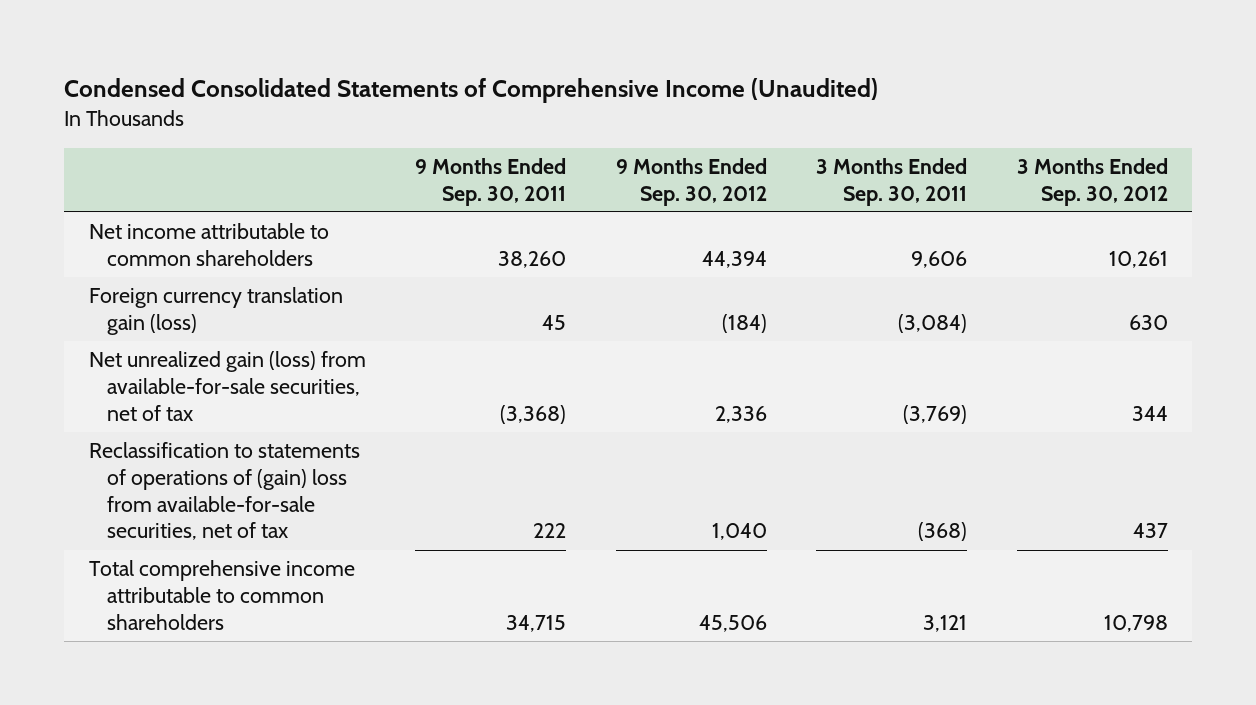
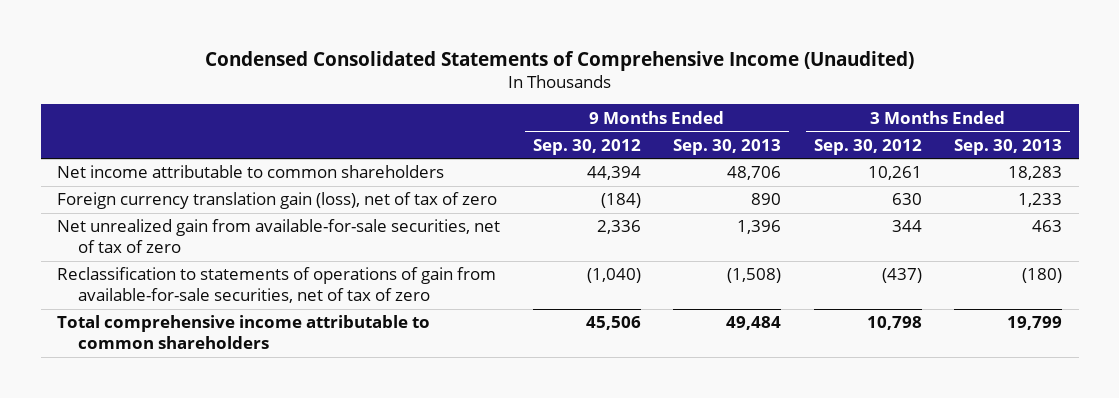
- | 9 Months Ended Sep. 30, 2011 | 9 Months Ended Sep. 30, 2012 | 3 Months Ended Sep. 30, 2011 | 3 Months Ended Sep. 30, 2012
+ | 9 Months Ended Sep. 30, 2012 | 9 Months Ended Sep. 30, 2013 | 3 Months Ended Sep. 30, 2012 | 3 Months Ended Sep. 30, 2013
- Foreign currency translation gain (loss) | 45 | (184) | (3,084) | 630
- Net unrealized gain (loss) from available-for-sale securities, net of tax | (3,368) | 2,336 | (3,769) | 344
- Reclassification to statements of operations of (gain) loss from available-for-sale securities, net of tax | 222 | 1,040 | (368) | 437
+ Foreign currency translation gain (loss), net of tax of zero | (184) | 890 | 630 | 1,233
+ Net unrealized gain from available-for-sale securities, net of tax of zero | 2,336 | 1,396 | 344 | 463
+ Reclassification to statements of operations of gain from available-for-sale securities, net of tax of zero | (1,040) | (1,508) | (437) | (180)

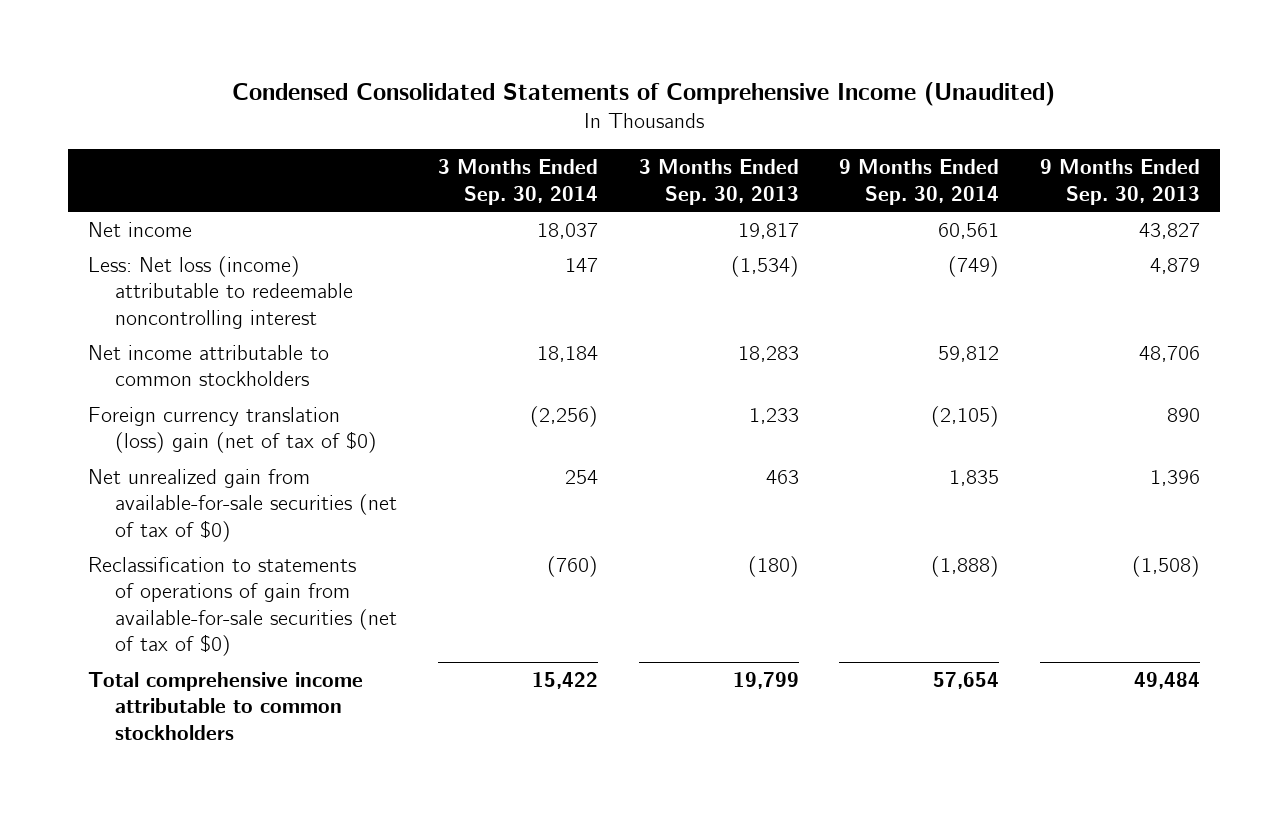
- | 9 Months Ended Sep. 30, 2012 | 9 Months Ended Sep. 30, 2013 | 3 Months Ended Sep. 30, 2012 | 3 Months Ended Sep. 30, 2013
+ | 3 Months Ended Sep. 30, 2014 | 3 Months Ended Sep. 30, 2013 | 9 Months Ended Sep. 30, 2014 | 9 Months Ended Sep. 30, 2013
- Net income attributable to common shareholders | 44,394 | 48,706 | 10,261 | 18,283
- Foreign currency translation gain (loss), net of tax of zero | (184) | 890 | 630 | 1,233
- Net unrealized gain from available-for-sale securities, net of tax of zero | 2,336 | 1,396 | 344 | 463
- Reclassification to statements of operations of gain from available-for-sale securities, net of tax of zero | (1,040) | (1,508) | (437) | (180)
- Total comprehensive income attributable to common shareholders | 45,506 | 49,484 | 10,798 | 19,799
+ Net income | 18,037 | 19,817 | 60,561 | 43,827
+ Less: Net loss (income) attributable to redeemable noncontrolling interest | 147 | (1,534) | (749) | 4,879
+ Net income attributable to common stockholders | 18,184 | 18,283 | 59,812 | 48,706
+ Foreign currency translation (loss) gain (net of tax of $0) | (2,256) | 1,233 | (2,105) | 890
+ Net unrealized gain from available-for-sale securities (net of tax of $0) | 254 | 463 | 1,835 | 1,396
+ Reclassification to statements of operations of gain from available-for-sale securities (net of tax of $0) | (760) | (180) | (1,888) | (1,508)
+ Total comprehensive income attributable to common stockholders | 15,422 | 19,799 | 57,654 | 49,484

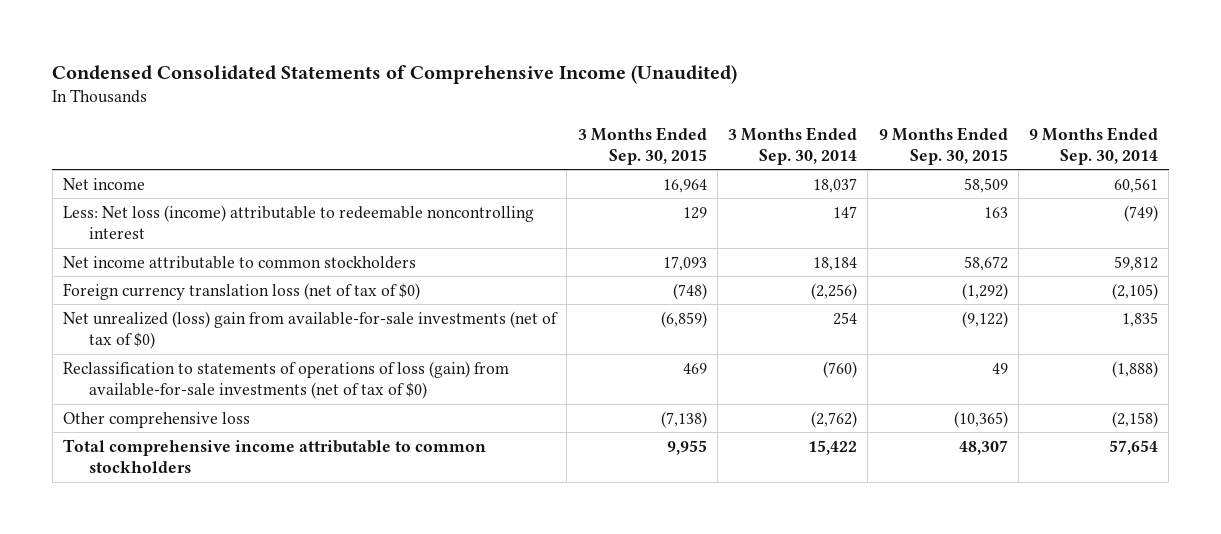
- | 3 Months Ended Sep. 30, 2014 | 3 Months Ended Sep. 30, 2013 | 9 Months Ended Sep. 30, 2014 | 9 Months Ended Sep. 30, 2013
+ | 3 Months Ended Sep. 30, 2015 | 3 Months Ended Sep. 30, 2014 | 9 Months Ended Sep. 30, 2015 | 9 Months Ended Sep. 30, 2014
- Foreign currency translation (loss) gain (net of tax of $0) | (2,256) | 1,233 | (2,105) | 890
- Net unrealized gain from available-for-sale securities (net of tax of $0) | 254 | 463 | 1,835 | 1,396
- Reclassification to statements of operations of gain from available-for-sale securities (net of tax of $0) | (760) | (180) | (1,888) | (1,508)
+ Foreign currency translation loss (net of tax of $0) | (748) | (2,256) | (1,292) | (2,105)
+ Net unrealized (loss) gain from available-for-sale investments (net of tax of $0) | (6,859) | 254 | (9,122) | 1,835
+ Reclassification to statements of operations of loss (gain) from available-for-sale investments (net of tax of $0) | 469 | (760) | 49 | (1,888)
+ Other comprehensive loss | (7,138) | (2,762) | (10,365) | (2,158)

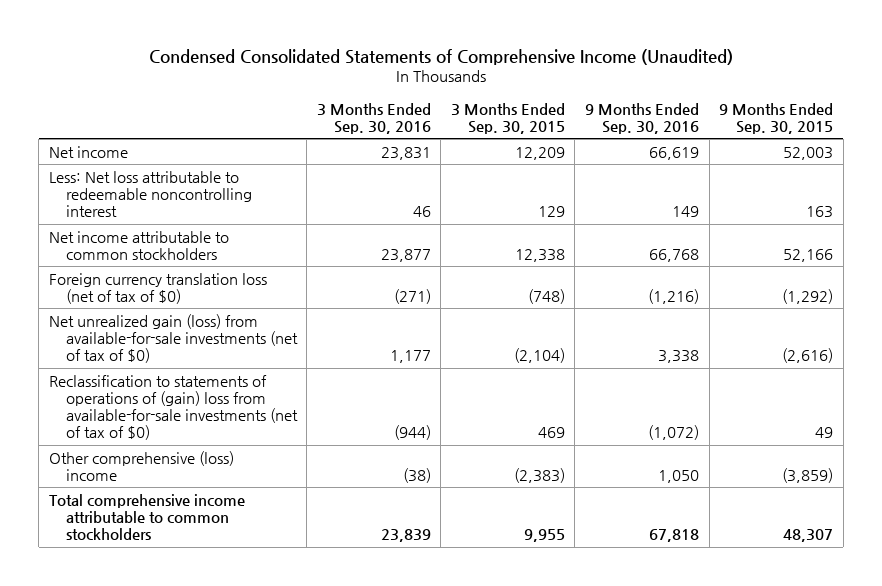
- | 3 Months Ended Sep. 30, 2015 | 3 Months Ended Sep. 30, 2014 | 9 Months Ended Sep. 30, 2015 | 9 Months Ended Sep. 30, 2014
+ | 3 Months Ended Sep. 30, 2016 | 3 Months Ended Sep. 30, 2015 | 9 Months Ended Sep. 30, 2016 | 9 Months Ended Sep. 30, 2015
- Net income | 16,964 | 18,037 | 58,509 | 60,561
- Less: Net loss (income) attributable to redeemable noncontrolling interest | 129 | 147 | 163 | (749)
- Net income attributable to common stockholders | 17,093 | 18,184 | 58,672 | 59,812
+ Net income | 23,831 | 12,209 | 66,619 | 52,003
+ Less: Net loss attributable to redeemable noncontrolling interest | 46 | 129 | 149 | 163
+ Net income attributable to common stockholders | 23,877 | 12,338 | 66,768 | 52,166
- Net unrealized (loss) gain from available-for-sale investments (net of tax of $0) | (6,859) | 254 | (9,122) | 1,835
- Reclassification to statements of operations of loss (gain) from available-for-sale investments (net of tax of $0) | 469 | (760) | 49 | (1,888)
- Other comprehensive loss | (7,138) | (2,762) | (10,365) | (2,158)
+ Net unrealized gain (loss) from available-for-sale investments (net of tax of $0) | 1,177 | (2,104) | 3,338 | (2,616)
+ Reclassification to statements of operations of (gain) loss from available-for-sale investments (net of tax of $0) | (944) | 469 | (1,072) | 49
+ Other comprehensive (loss) income | (38) | (2,383) | 1,050 | (3,859)

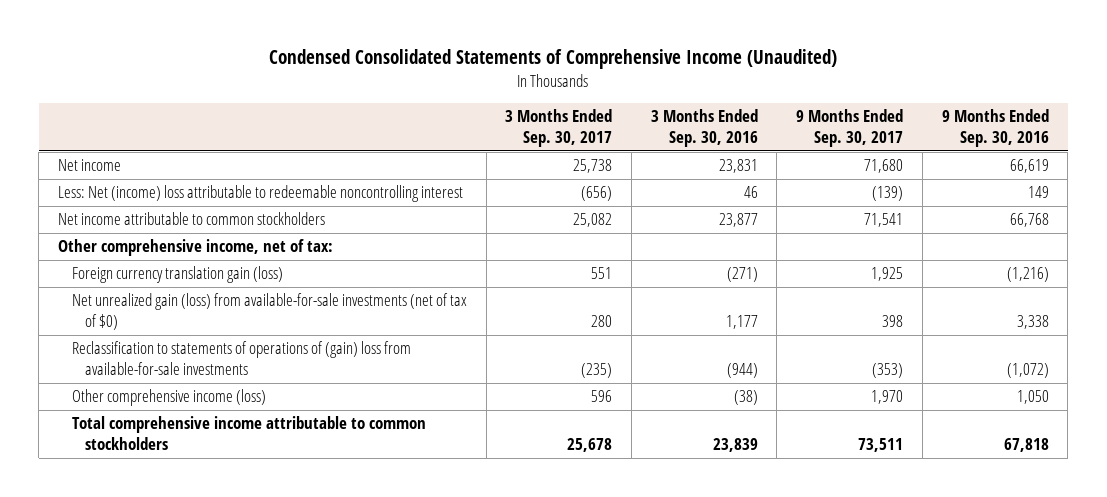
- | 3 Months Ended Sep. 30, 2016 | 3 Months Ended Sep. 30, 2015 | 9 Months Ended Sep. 30, 2016 | 9 Months Ended Sep. 30, 2015
+ | 3 Months Ended Sep. 30, 2017 | 3 Months Ended Sep. 30, 2016 | 9 Months Ended Sep. 30, 2017 | 9 Months Ended Sep. 30, 2016
- Less: Net loss attributable to redeemable noncontrolling interest | 46 | 129 | 149 | 163
+ Less: Net (income) loss attributable to redeemable noncontrolling interest | (656) | 46 | (139) | 149
- Foreign currency translation loss (net of tax of $0) | (271) | (748) | (1,216) | (1,292)
+ Other comprehensive income, net of tax:
+ Foreign currency translation gain (loss) | 551 | (271) | 1,925 | (1,216)
- Reclassification to statements of operations of (gain) loss from available-for-sale investments (net of tax of $0) | (944) | 469 | (1,072) | 49
- Other comprehensive (loss) income | (38) | (2,383) | 1,050 | (3,859)
+ Reclassification to statements of operations of (gain) loss from available-for-sale investments | (235) | (944) | (353) | (1,072)
+ Other comprehensive income (loss) | 596 | (38) | 1,970 | 1,050

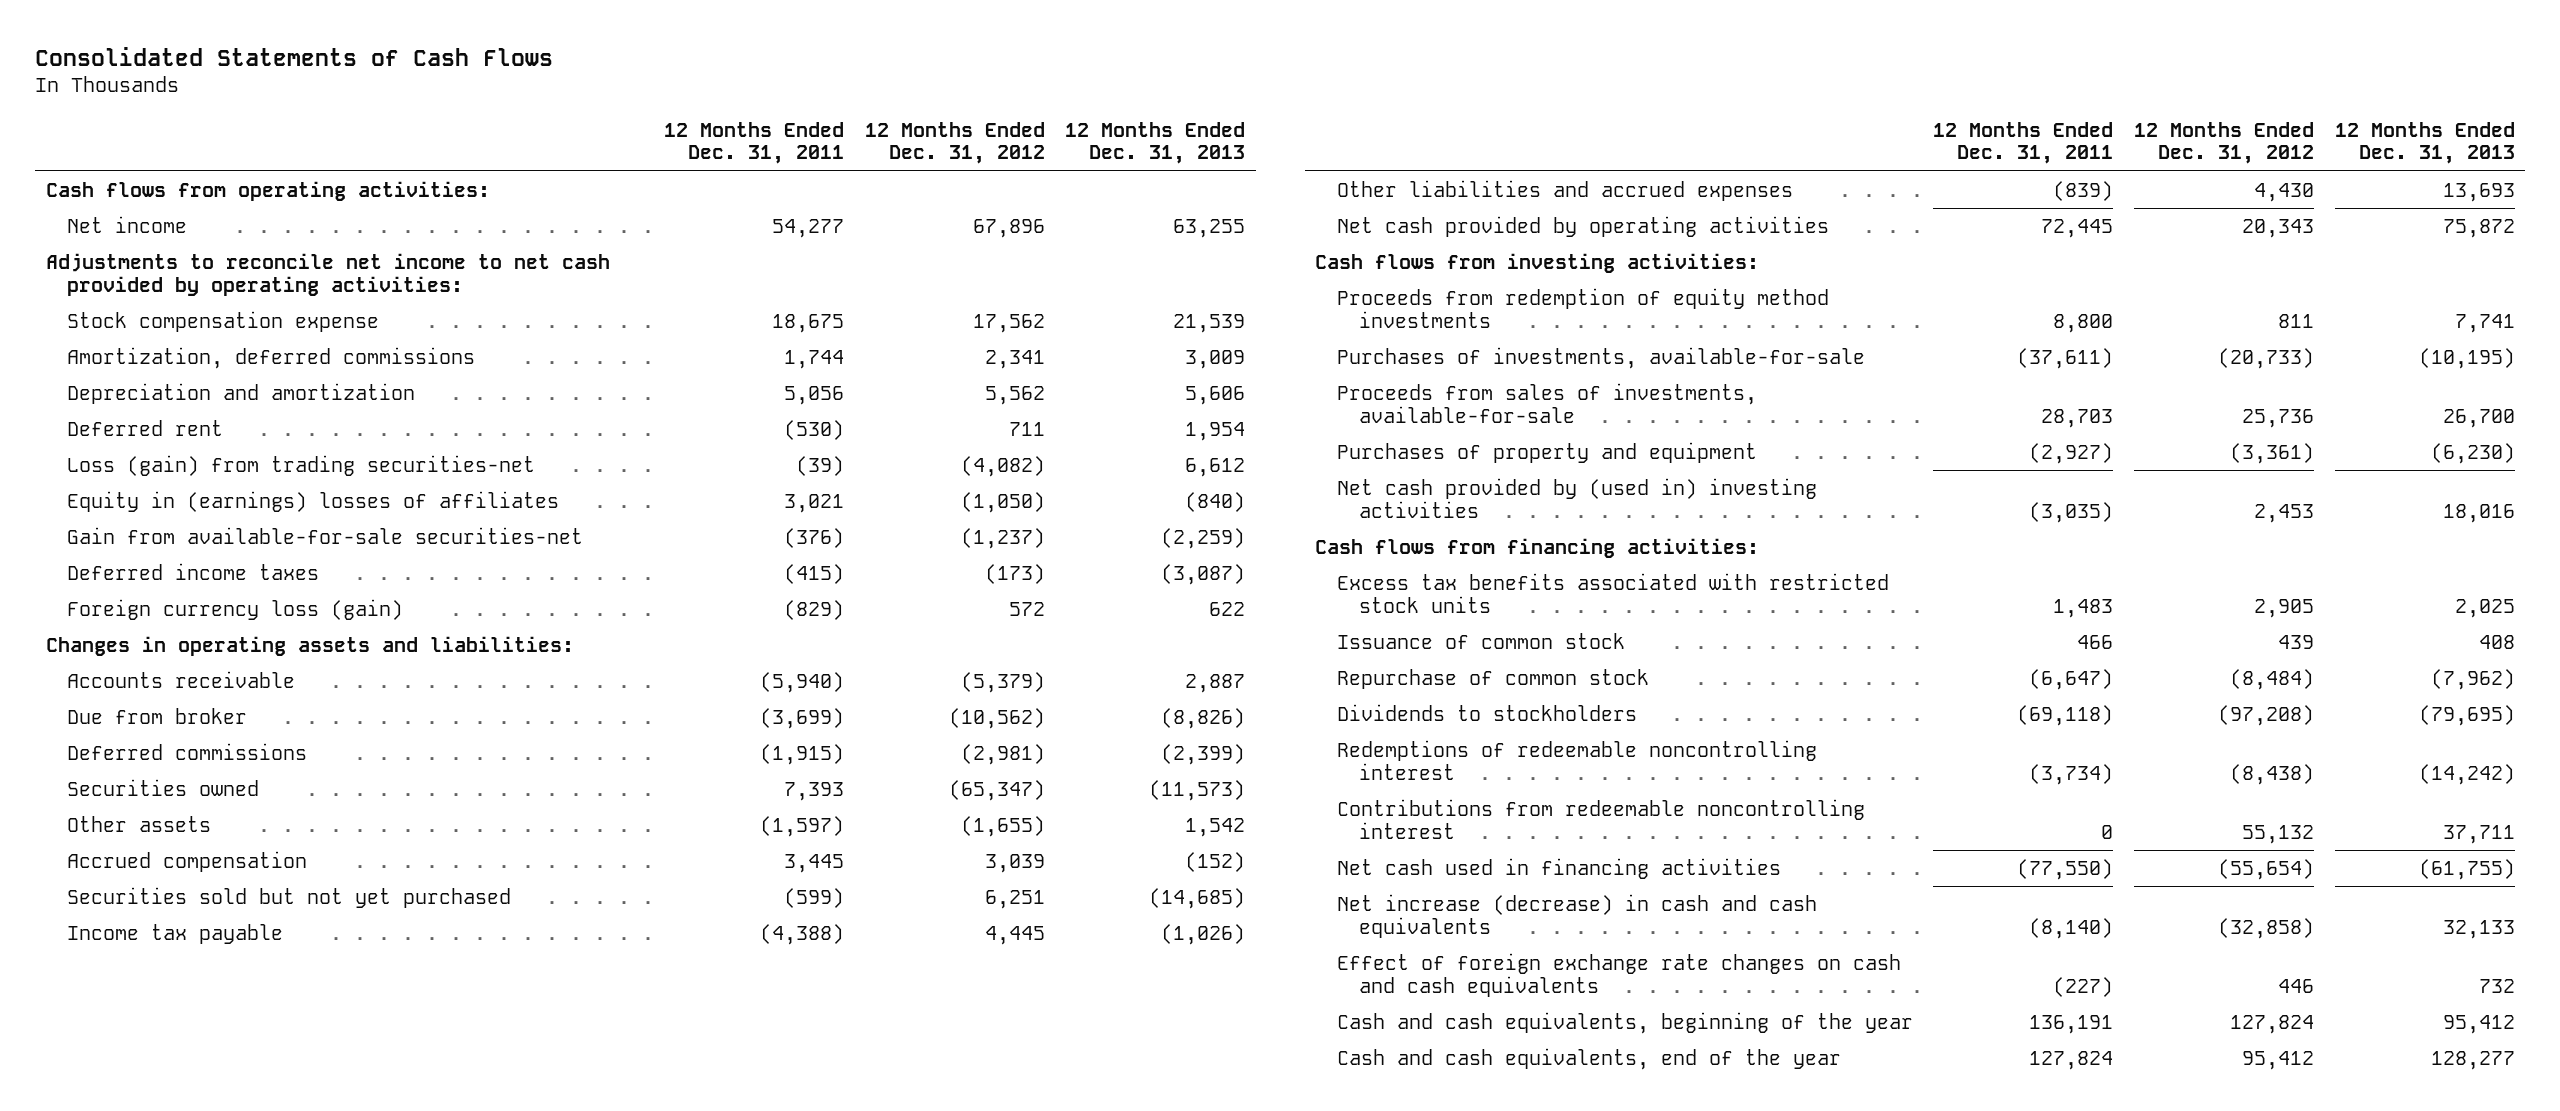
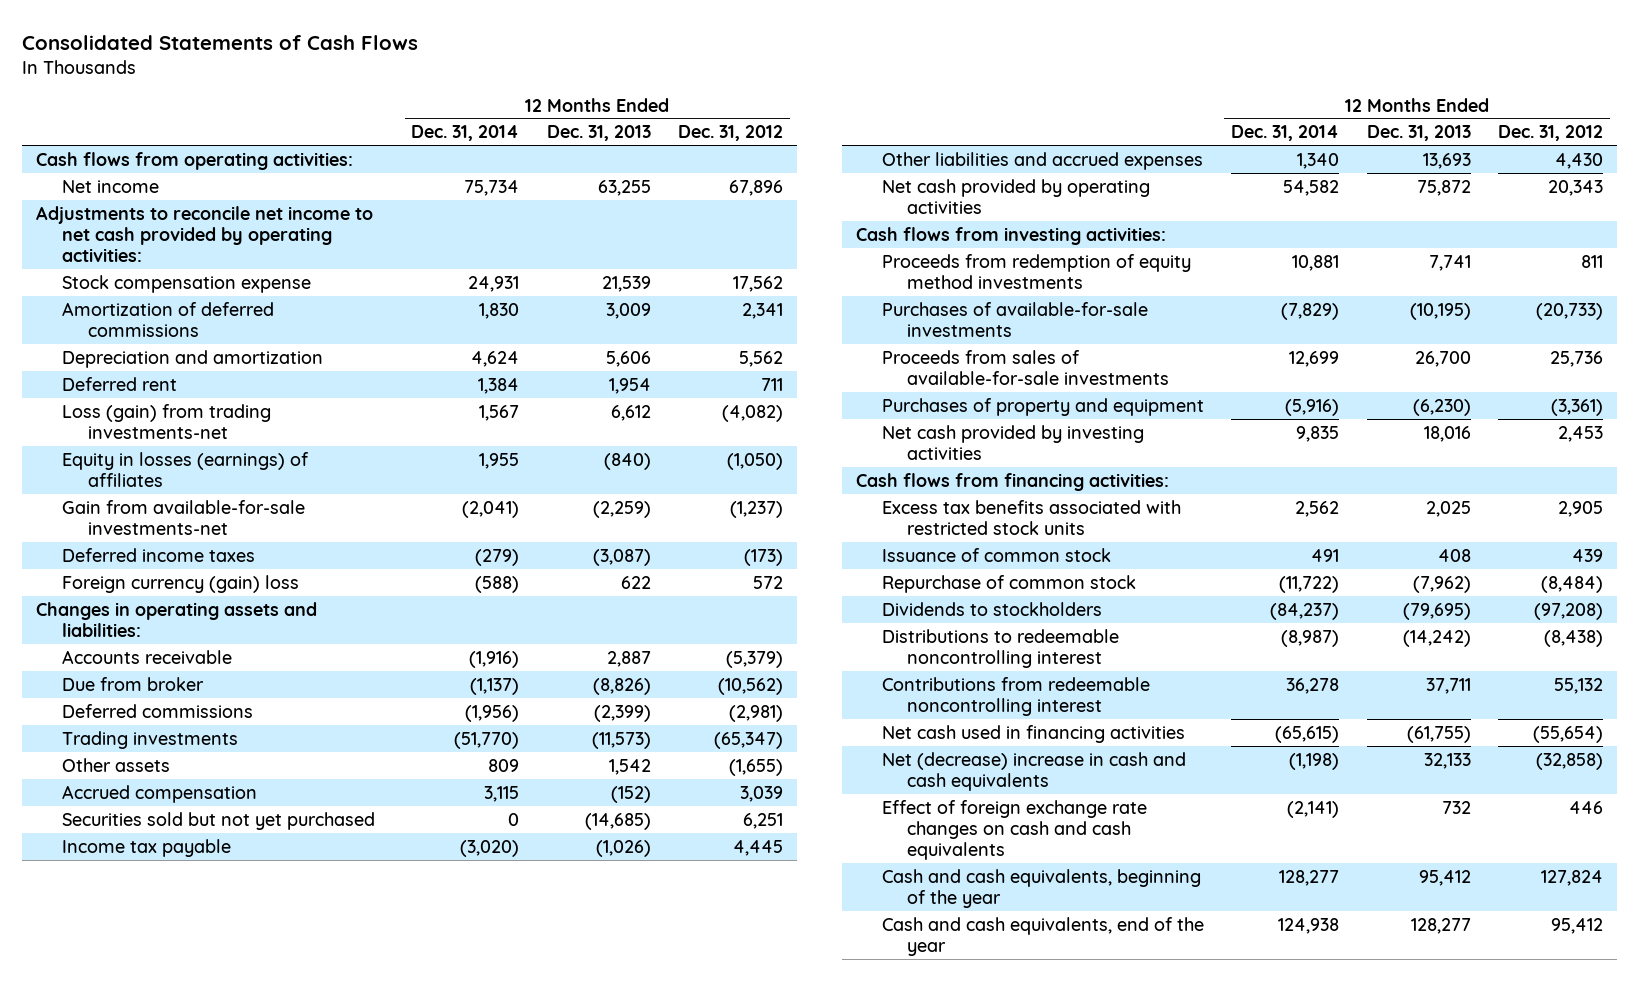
- | 12 Months Ended Dec. 31, 2011 | 12 Months Ended Dec. 31, 2012 | 12 Months Ended Dec. 31, 2013
+ | 12 Months Ended Dec. 31, 2014 | 12 Months Ended Dec. 31, 2013 | 12 Months Ended Dec. 31, 2012
- Amortization, deferred commissions | 1,744 | 2,341 | 3,009
+ Amortization of deferred commissions | 1,830 | 3,009 | 2,341
- Loss (gain) from trading securities-net | (39) | (4,082) | 6,612
- Equity in (earnings) losses of affiliates | 3,021 | (1,050) | (840)
- Gain from available-for-sale securities-net | (376) | (1,237) | (2,259)
+ Loss (gain) from trading investments-net | 1,567 | 6,612 | (4,082)
+ Equity in losses (earnings) of affiliates | 1,955 | (840) | (1,050)
+ Gain from available-for-sale investments-net | (2,041) | (2,259) | (1,237)
- Foreign currency loss (gain) | (829) | 572 | 622
+ Foreign currency (gain) loss | (588) | 622 | 572
- Securities owned | 7,393 | (65,347) | (11,573)
+ Trading investments | (51,770) | (11,573) | (65,347)
- Purchases of investments, available-for-sale | (37,611) | (20,733) | (10,195)
- Proceeds from sales of investments, available-for-sale | 28,703 | 25,736 | 26,700
+ Purchases of available-for-sale investments | (7,829) | (10,195) | (20,733)
+ Proceeds from sales of available-for-sale investments | 12,699 | 26,700 | 25,736
- Net cash provided by (used in) investing activities | (3,035) | 2,453 | 18,016
+ Net cash provided by investing activities | 9,835 | 18,016 | 2,453
- Redemptions of redeemable noncontrolling interest | (3,734) | (8,438) | (14,242)
+ Distributions to redeemable noncontrolling interest | (8,987) | (14,242) | (8,438)
- Net increase (decrease) in cash and cash equivalents | (8,140) | (32,858) | 32,133
+ Net (decrease) increase in cash and cash equivalents | (1,198) | 32,133 | (32,858)

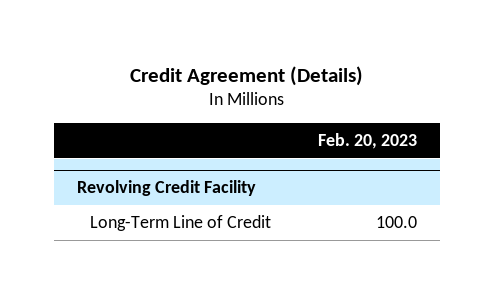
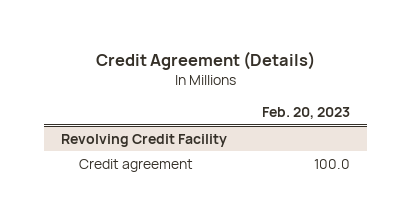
@ Revolving Credit Facility
- Long-Term Line of Credit | 100.0
+ Credit agreement | 100.0

